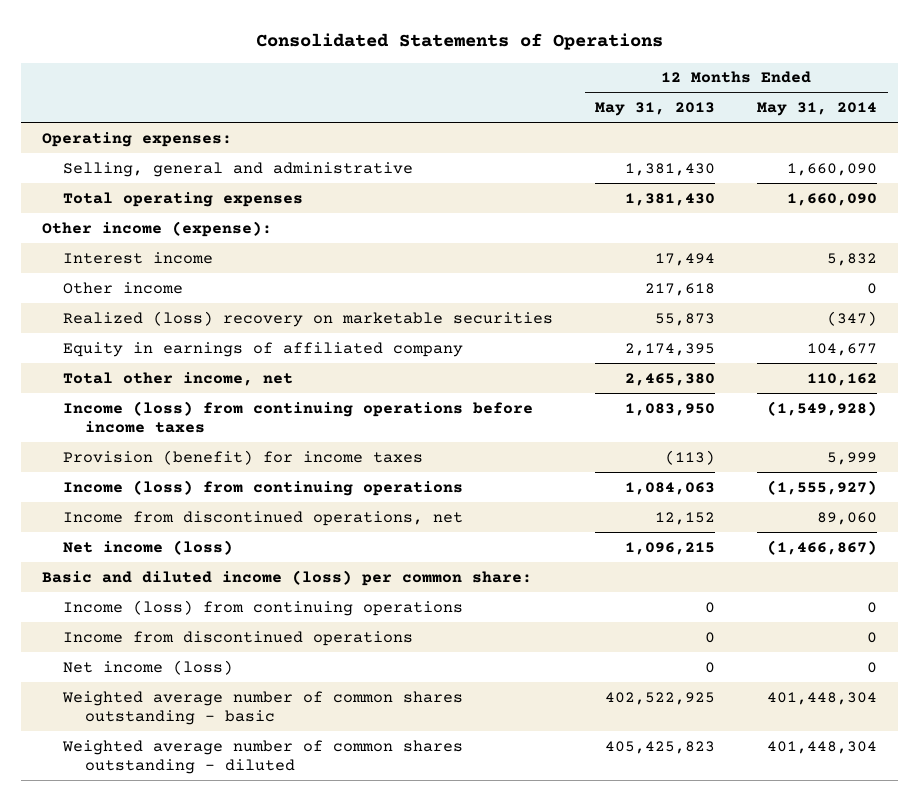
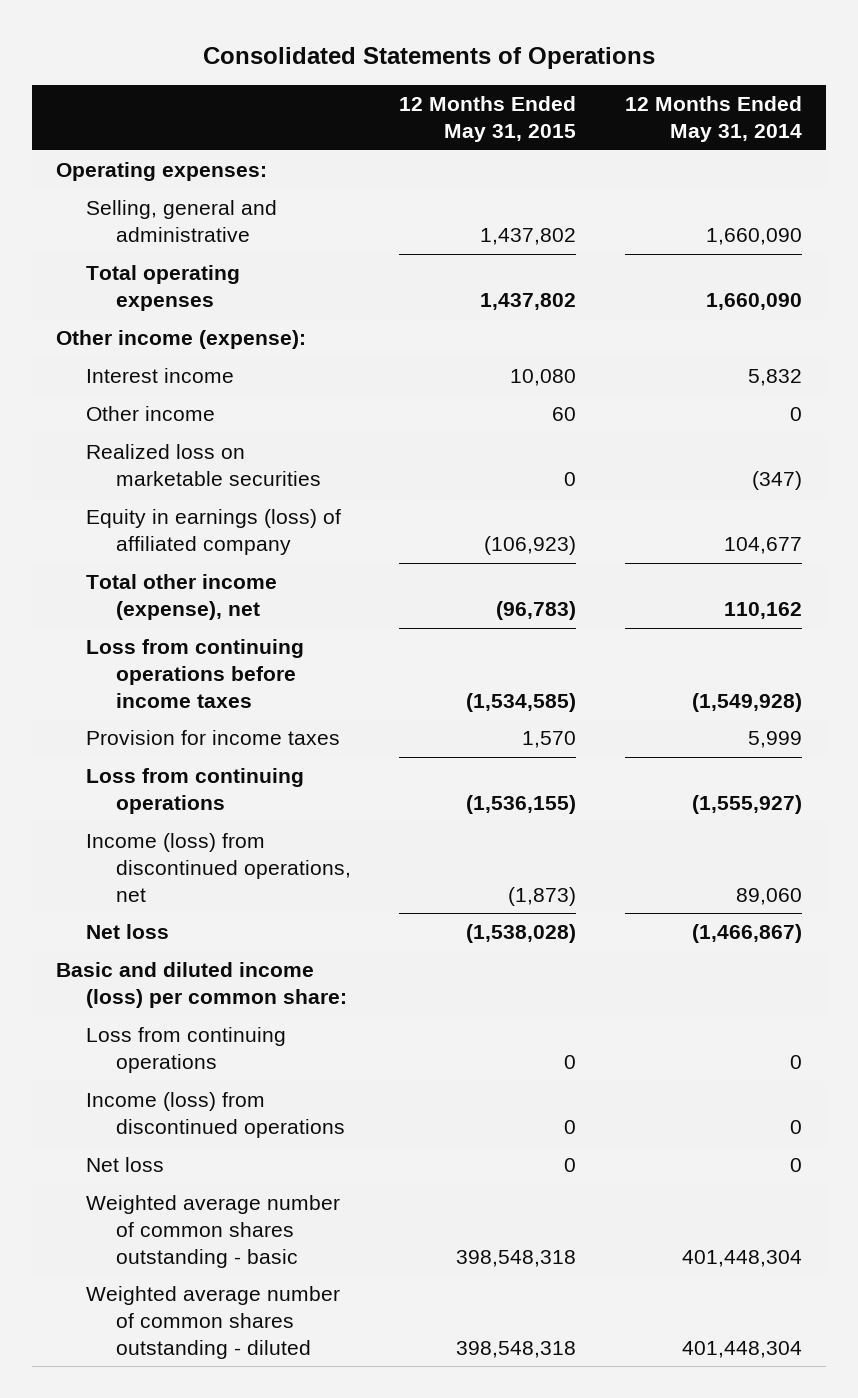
- | 12 Months Ended May 31, 2013 | 12 Months Ended May 31, 2014
+ | 12 Months Ended May 31, 2015 | 12 Months Ended May 31, 2014
- Realized (loss) recovery on marketable securities | 55,873 | (347)
- Equity in earnings of affiliated company | 2,174,395 | 104,677
- Total other income, net | 2,465,380 | 110,162
- Income (loss) from continuing operations before income taxes | 1,083,950 | (1,549,928)
- Provision (benefit) for income taxes | (113) | 5,999
- Income (loss) from continuing operations | 1,084,063 | (1,555,927)
- Income from discontinued operations, net | 12,152 | 89,060
- Net income (loss) | 1,096,215 | (1,466,867)
+ Realized loss on marketable securities | 0 | (347)
+ Equity in earnings (loss) of affiliated company | (106,923) | 104,677
+ Total other income (expense), net | (96,783) | 110,162
+ Loss from continuing operations before income taxes | (1,534,585) | (1,549,928)
+ Provision for income taxes | 1,570 | 5,999
+ Loss from continuing operations | (1,536,155) | (1,555,927)
+ Income (loss) from discontinued operations, net | (1,873) | 89,060
+ Net loss | (1,538,028) | (1,466,867)
- Income (loss) from continuing operations | 0 | 0
- Income from discontinued operations | 0 | 0
- Net income (loss) | 0 | 0
+ Loss from continuing operations | 0 | 0
+ Income (loss) from discontinued operations | 0 | 0
+ Net loss | 0 | 0

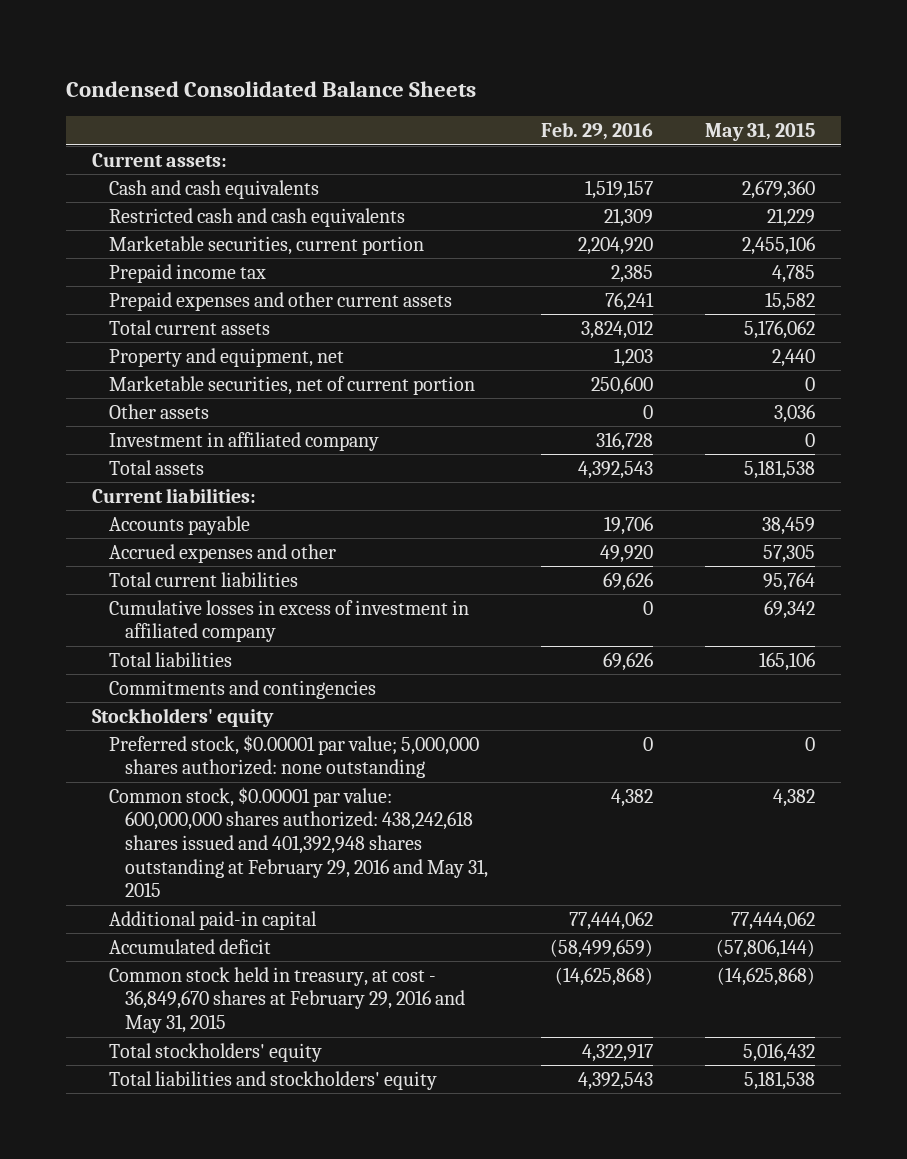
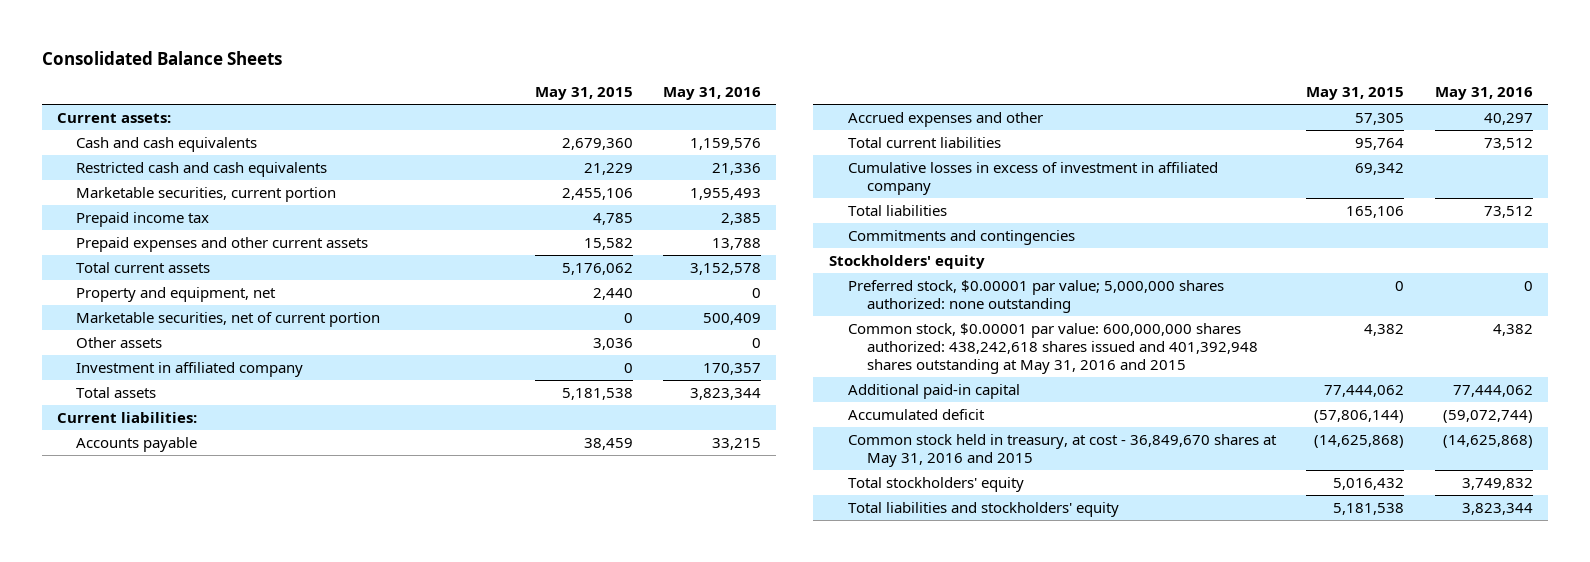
- Condensed Consolidated Balance Sheets
+ Consolidated Balance Sheets
- | Feb. 29, 2016 | May 31, 2015
+ | May 31, 2015 | May 31, 2016
- Common stock, $0.00001 par value: 600,000,000 shares authorized: 438,242,618 shares issued and 401,392,948 shares outstanding at February 29, 2016 and May 31, 2015 | 4,382 | 4,382
+ Common stock, $0.00001 par value: 600,000,000 shares authorized: 438,242,618 shares issued and 401,392,948 shares outstanding at May 31, 2016 and 2015 | 4,382 | 4,382
- Common stock held in treasury, at cost - 36,849,670 shares at February 29, 2016 and May 31, 2015 | (14,625,868) | (14,625,868)
+ Common stock held in treasury, at cost - 36,849,670 shares at May 31, 2016 and 2015 | (14,625,868) | (14,625,868)

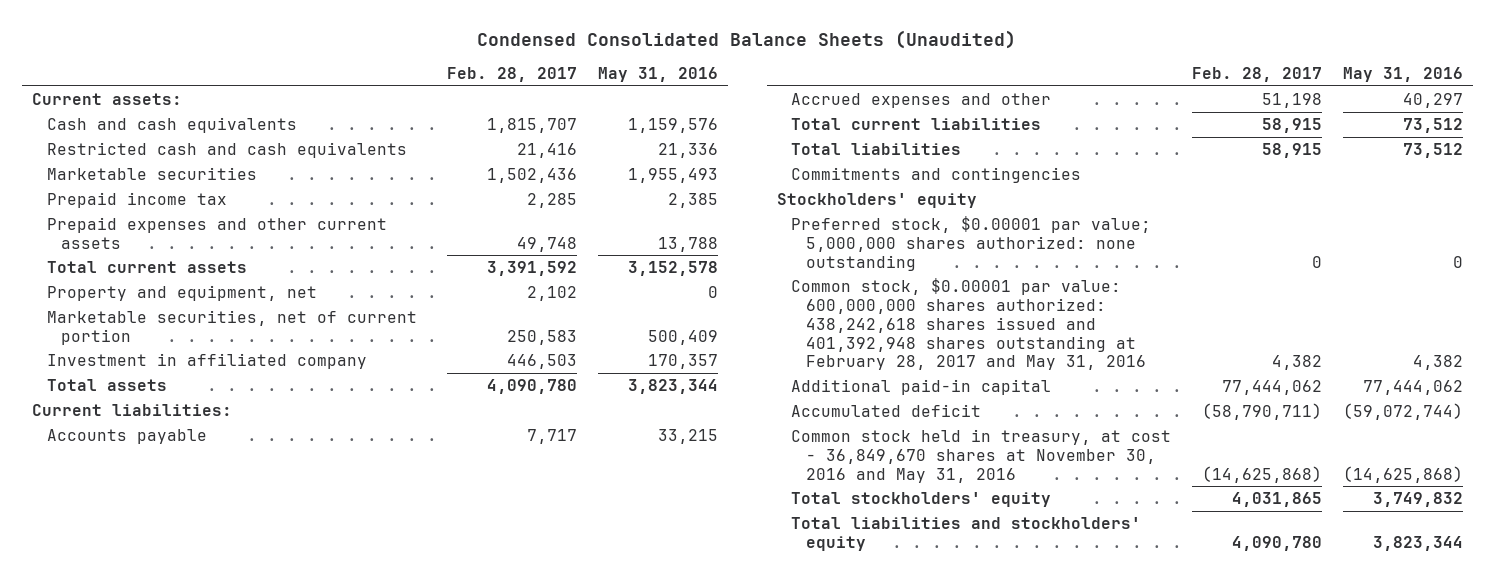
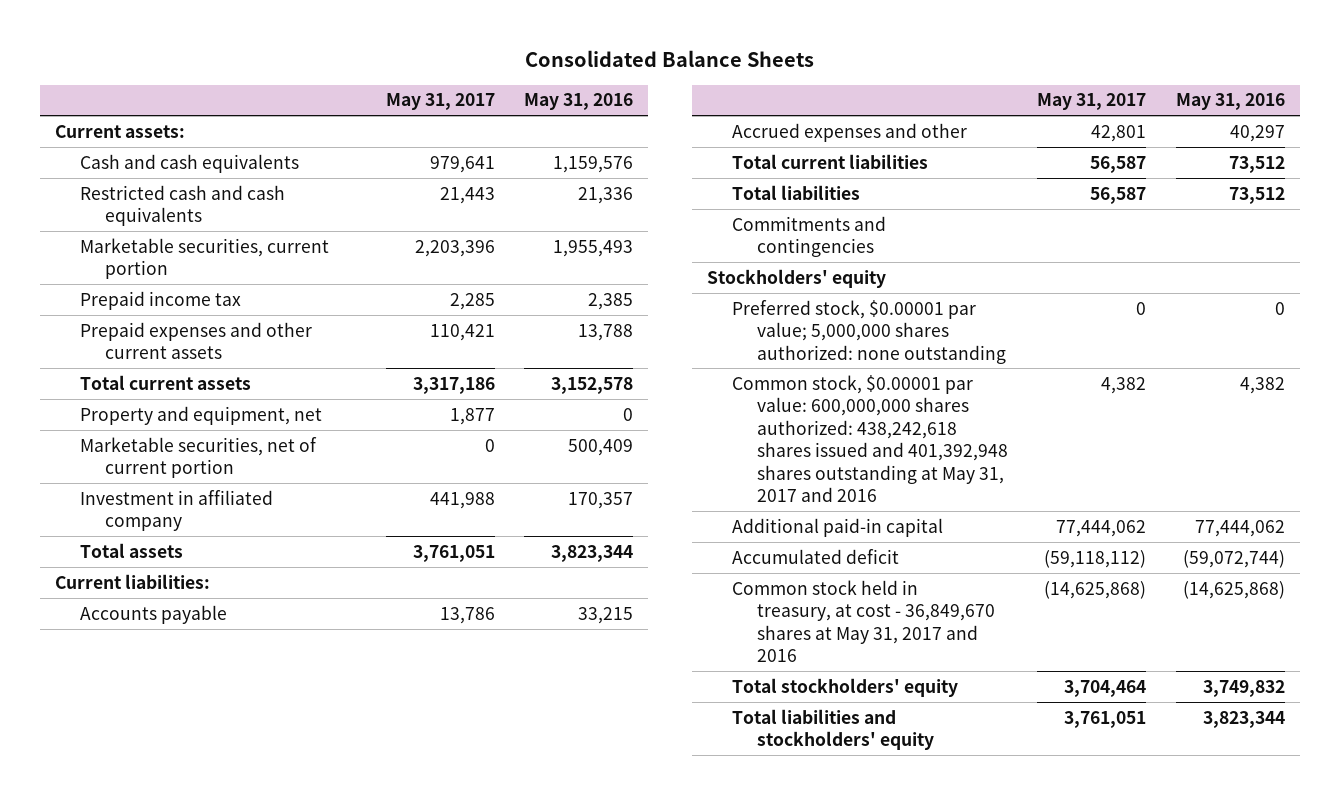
- Condensed Consolidated Balance Sheets (Unaudited)
+ Consolidated Balance Sheets
- | Feb. 28, 2017 | May 31, 2016
+ | May 31, 2017 | May 31, 2016
- Marketable securities | 1,502,436 | 1,955,493
+ Marketable securities, current portion | 2,203,396 | 1,955,493
- Common stock, $0.00001 par value: 600,000,000 shares authorized: 438,242,618 shares issued and 401,392,948 shares outstanding at February 28, 2017 and May 31, 2016 | 4,382 | 4,382
+ Common stock, $0.00001 par value: 600,000,000 shares authorized: 438,242,618 shares issued and 401,392,948 shares outstanding at May 31, 2017 and 2016 | 4,382 | 4,382
- Common stock held in treasury, at cost - 36,849,670 shares at November 30, 2016 and May 31, 2016 | (14,625,868) | (14,625,868)
+ Common stock held in treasury, at cost - 36,849,670 shares at May 31, 2017 and 2016 | (14,625,868) | (14,625,868)

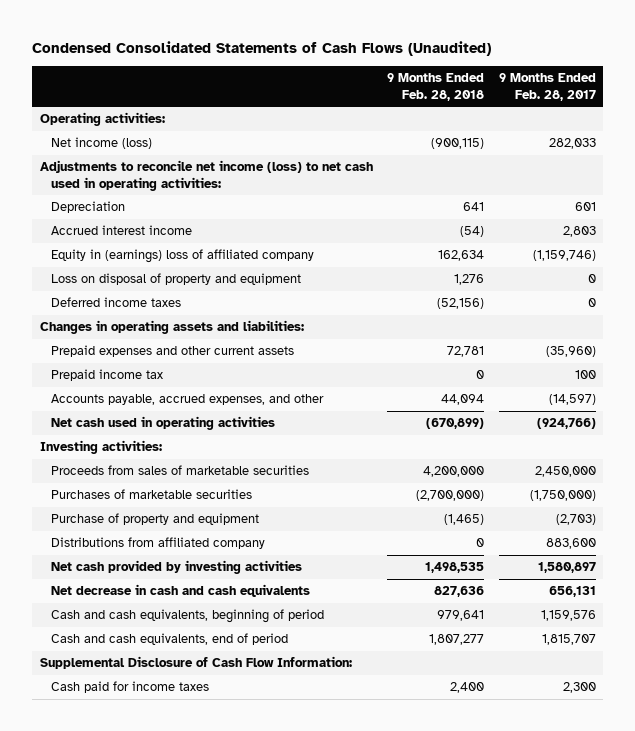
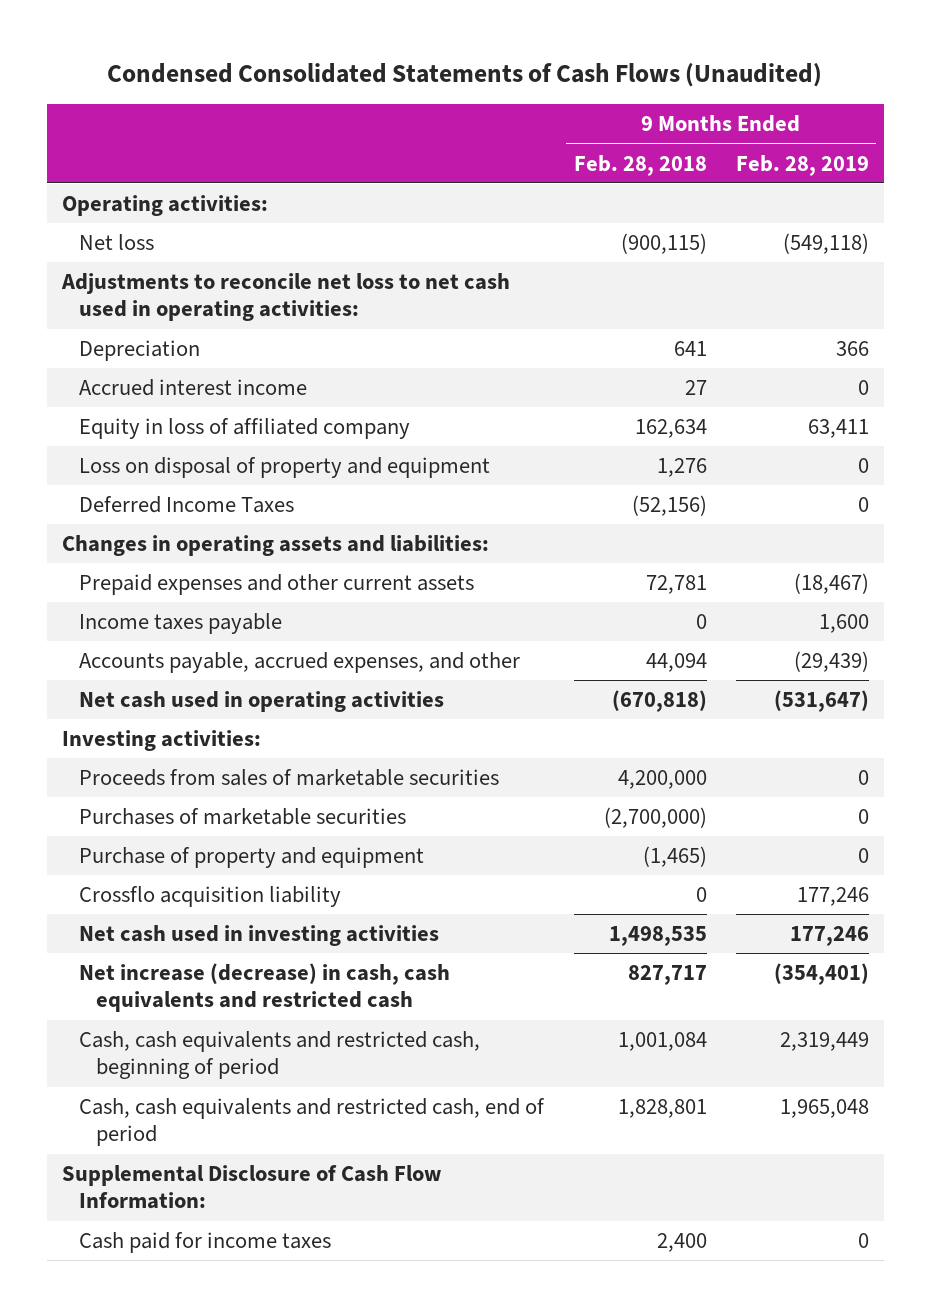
- | 9 Months Ended Feb. 28, 2018 | 9 Months Ended Feb. 28, 2017
+ | 9 Months Ended Feb. 28, 2018 | 9 Months Ended Feb. 28, 2019
- Net income (loss) | (900,115) | 282,033
- Adjustments to reconcile net income (loss) to net cash used in operating activities:
+ Net loss | (900,115) | (549,118)
+ Adjustments to reconcile net loss to net cash used in operating activities:
- Accrued interest income | (54) | 2,803
- Equity in (earnings) loss of affiliated company | 162,634 | (1,159,746)
+ Accrued interest income | 27 | 0
+ Equity in loss of affiliated company | 162,634 | 63,411
- Deferred income taxes | (52,156) | 0
+ Deferred Income Taxes | (52,156) | 0
- Prepaid income tax | 0 | 100
+ Income taxes payable | 0 | 1,600
- Net cash used in operating activities | (670,899) | (924,766)
+ Net cash used in operating activities | (670,818) | (531,647)
- Distributions from affiliated company | 0 | 883,600
- Net cash provided by investing activities | 1,498,535 | 1,580,897
- Net decrease in cash and cash equivalents | 827,636 | 656,131
- Cash and cash equivalents, beginning of period | 979,641 | 1,159,576
- Cash and cash equivalents, end of period | 1,807,277 | 1,815,707
+ Crossflo acquisition liability | 0 | 177,246
+ Net cash used in investing activities | 1,498,535 | 177,246
+ Net increase (decrease) in cash, cash equivalents and restricted cash | 827,717 | (354,401)
+ Cash, cash equivalents and restricted cash, beginning of period | 1,001,084 | 2,319,449
+ Cash, cash equivalents and restricted cash, end of period | 1,828,801 | 1,965,048

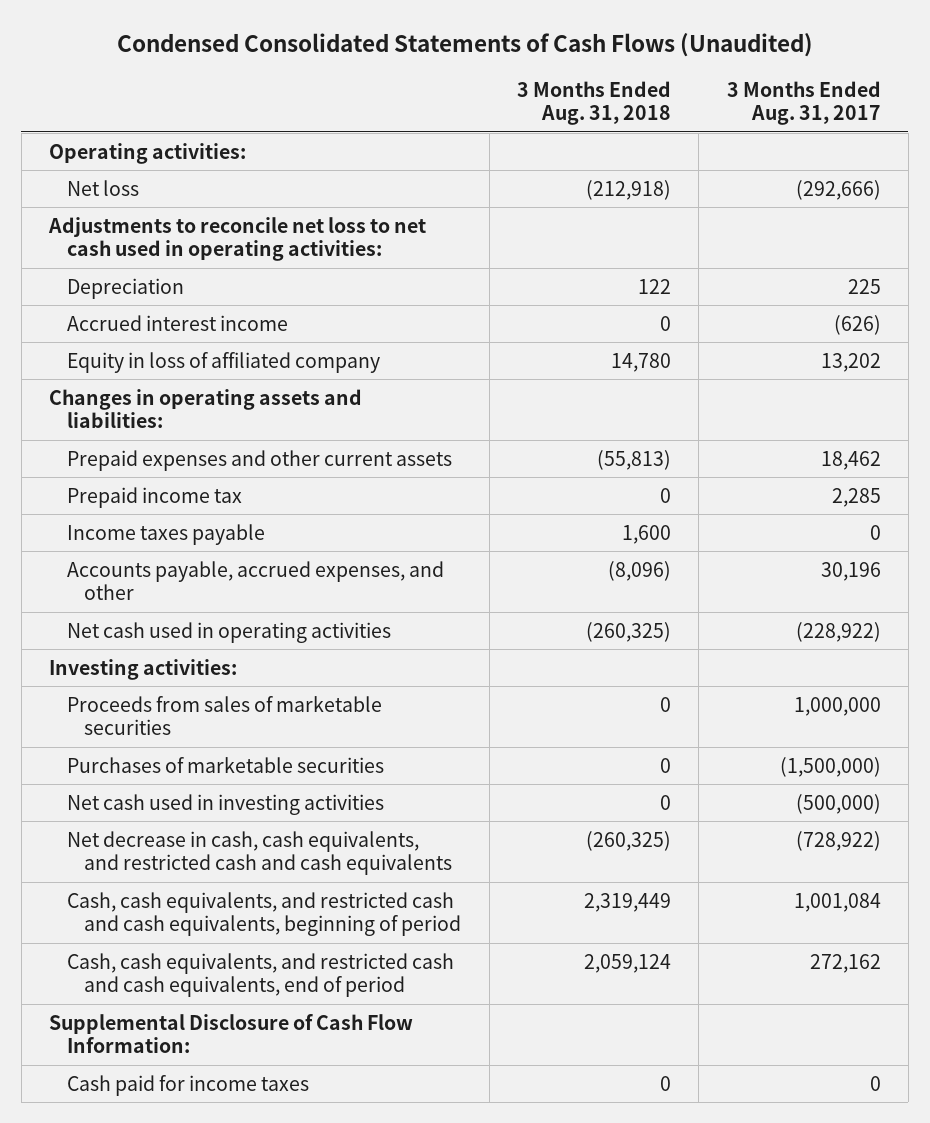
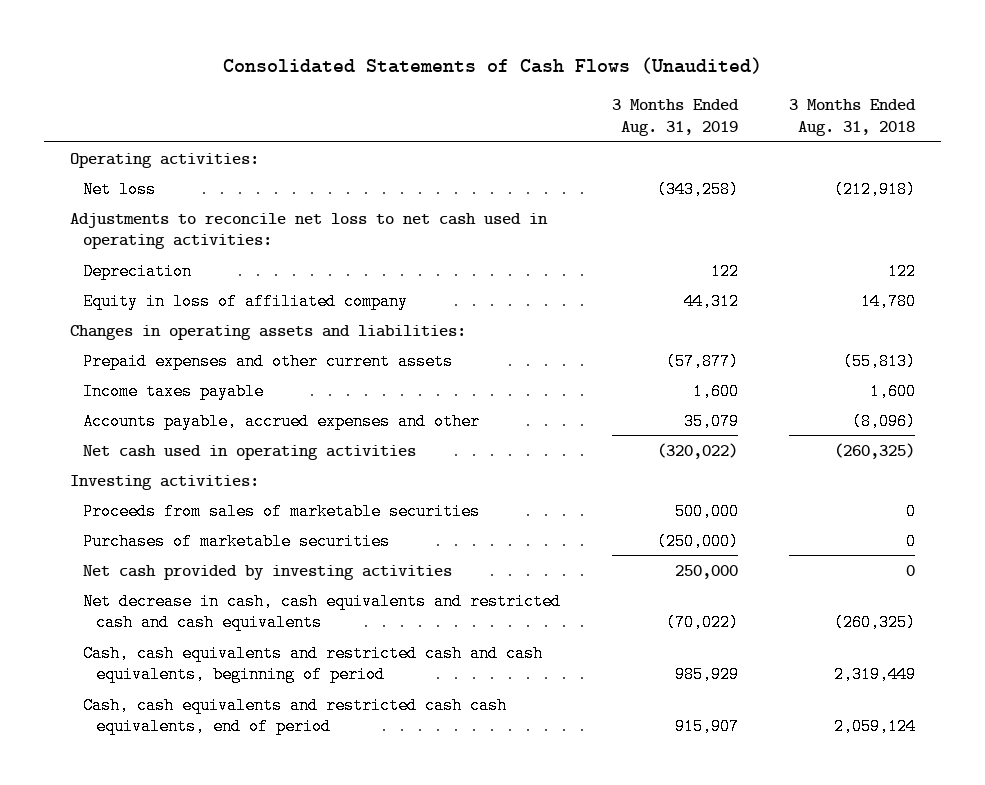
- Condensed Consolidated Statements of Cash Flows (Unaudited)
+ Consolidated Statements of Cash Flows (Unaudited)
- | 3 Months Ended Aug. 31, 2018 | 3 Months Ended Aug. 31, 2017
+ | 3 Months Ended Aug. 31, 2019 | 3 Months Ended Aug. 31, 2018
- Accrued interest income | 0 | (626)
- Prepaid income tax | 0 | 2,285
- Accounts payable, accrued expenses, and other | (8,096) | 30,196
+ Accounts payable, accrued expenses and other | 35,079 | (8,096)
- Net cash used in investing activities | 0 | (500,000)
- Net decrease in cash, cash equivalents, and restricted cash and cash equivalents | (260,325) | (728,922)
- Cash, cash equivalents, and restricted cash and cash equivalents, beginning of period | 2,319,449 | 1,001,084
- Cash, cash equivalents, and restricted cash and cash equivalents, end of period | 2,059,124 | 272,162
- Supplemental Disclosure of Cash Flow Information:
- Cash paid for income taxes | 0 | 0
+ Net cash provided by investing activities | 250,000 | 0
+ Net decrease in cash, cash equivalents and restricted cash and cash equivalents | (70,022) | (260,325)
+ Cash, cash equivalents and restricted cash and cash equivalents, beginning of period | 985,929 | 2,319,449
+ Cash, cash equivalents and restricted cash cash equivalents, end of period | 915,907 | 2,059,124

